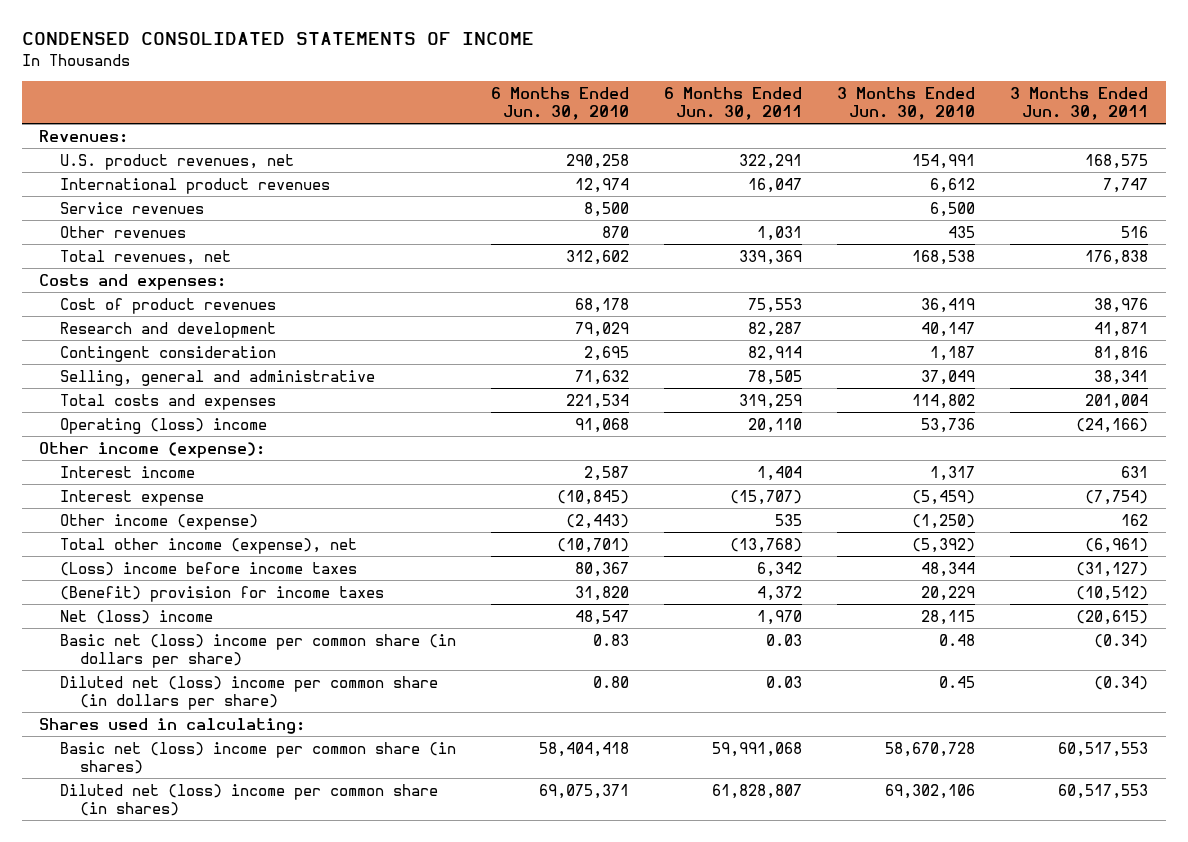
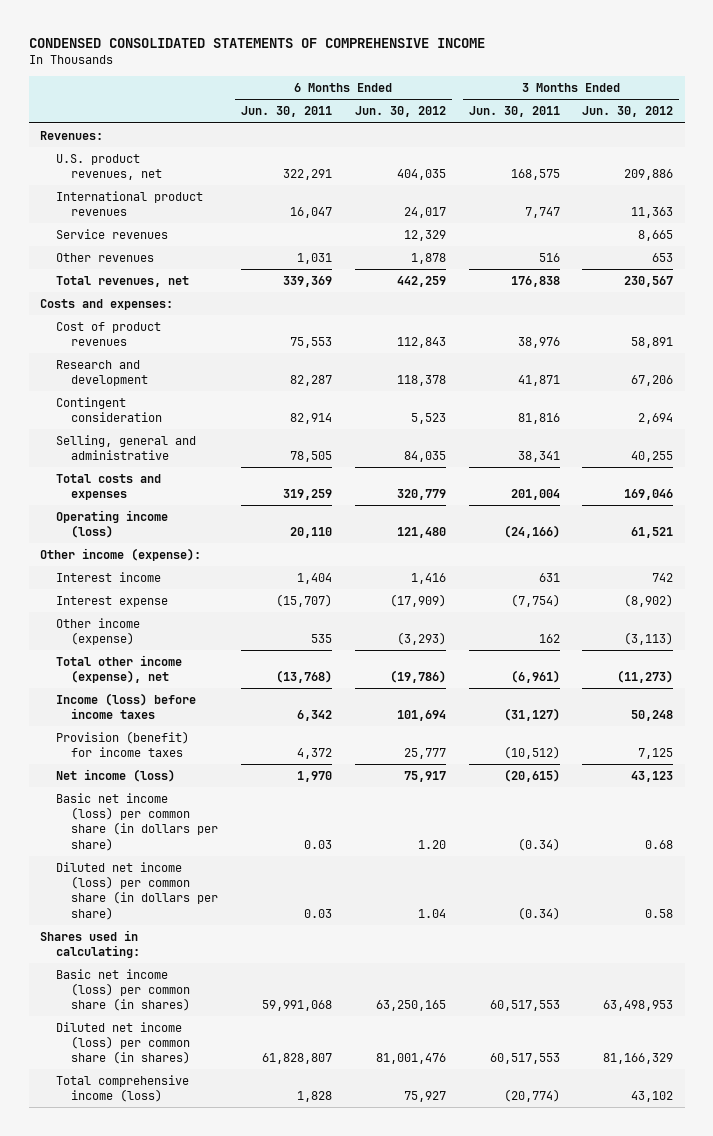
- CONDENSED CONSOLIDATED STATEMENTS OF INCOME
+ CONDENSED CONSOLIDATED STATEMENTS OF COMPREHENSIVE INCOME
- | 6 Months Ended Jun. 30, 2010 | 6 Months Ended Jun. 30, 2011 | 3 Months Ended Jun. 30, 2010 | 3 Months Ended Jun. 30, 2011
+ | 6 Months Ended Jun. 30, 2011 | 6 Months Ended Jun. 30, 2012 | 3 Months Ended Jun. 30, 2011 | 3 Months Ended Jun. 30, 2012
- Operating (loss) income | 91,068 | 20,110 | 53,736 | (24,166)
+ Operating income (loss) | 20,110 | 121,480 | (24,166) | 61,521
- (Loss) income before income taxes | 80,367 | 6,342 | 48,344 | (31,127)
- (Benefit) provision for income taxes | 31,820 | 4,372 | 20,229 | (10,512)
- Net (loss) income | 48,547 | 1,970 | 28,115 | (20,615)
- Basic net (loss) income per common share (in dollars per share) | 0.83 | 0.03 | 0.48 | (0.34)
- Diluted net (loss) income per common share (in dollars per share) | 0.80 | 0.03 | 0.45 | (0.34)
+ Income (loss) before income taxes | 6,342 | 101,694 | (31,127) | 50,248
+ Provision (benefit) for income taxes | 4,372 | 25,777 | (10,512) | 7,125
+ Net income (loss) | 1,970 | 75,917 | (20,615) | 43,123
+ Basic net income (loss) per common share (in dollars per share) | 0.03 | 1.20 | (0.34) | 0.68
+ Diluted net income (loss) per common share (in dollars per share) | 0.03 | 1.04 | (0.34) | 0.58
- Basic net (loss) income per common share (in shares) | 58,404,418 | 59,991,068 | 58,670,728 | 60,517,553
- Diluted net (loss) income per common share (in shares) | 69,075,371 | 61,828,807 | 69,302,106 | 60,517,553
+ Basic net income (loss) per common share (in shares) | 59,991,068 | 63,250,165 | 60,517,553 | 63,498,953
+ Diluted net income (loss) per common share (in shares) | 61,828,807 | 81,001,476 | 60,517,553 | 81,166,329
+ Total comprehensive income (loss) | 1,828 | 75,927 | (20,774) | 43,102

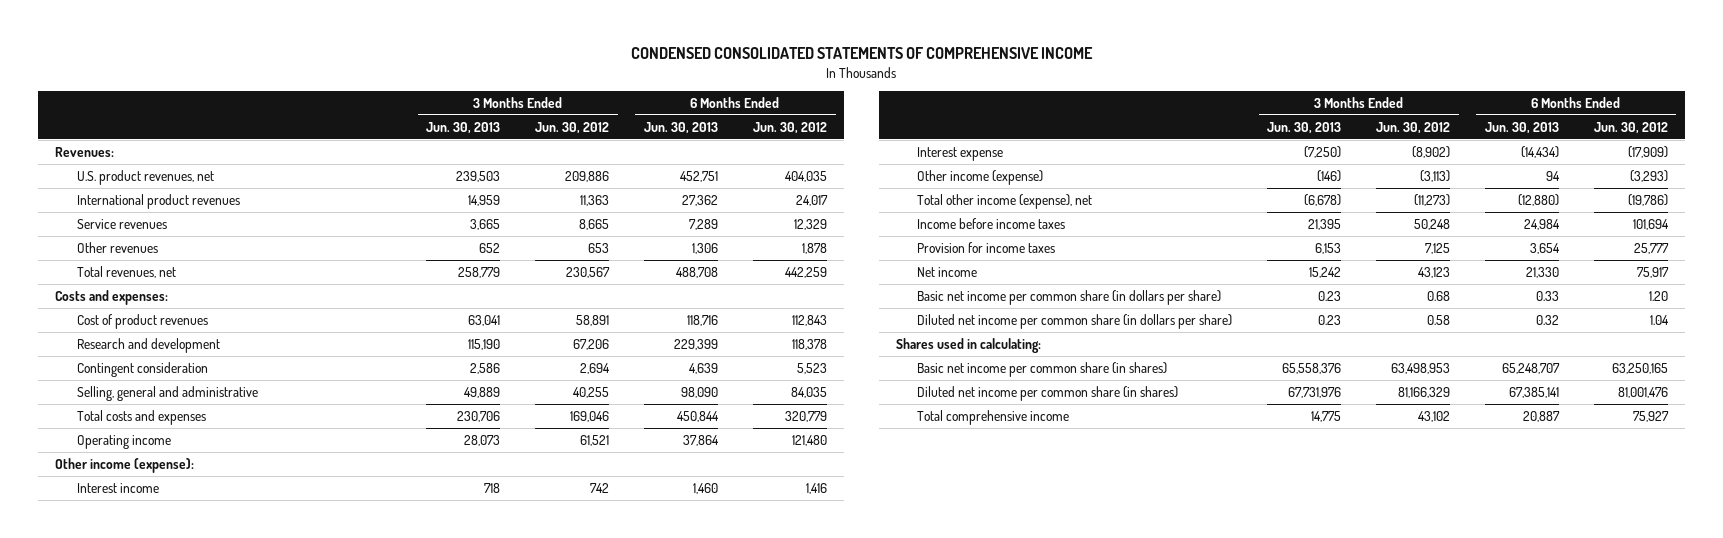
- | 6 Months Ended Jun. 30, 2011 | 6 Months Ended Jun. 30, 2012 | 3 Months Ended Jun. 30, 2011 | 3 Months Ended Jun. 30, 2012
+ | 3 Months Ended Jun. 30, 2013 | 3 Months Ended Jun. 30, 2012 | 6 Months Ended Jun. 30, 2013 | 6 Months Ended Jun. 30, 2012
- Operating income (loss) | 20,110 | 121,480 | (24,166) | 61,521
+ Operating income | 28,073 | 61,521 | 37,864 | 121,480
- Income (loss) before income taxes | 6,342 | 101,694 | (31,127) | 50,248
- Provision (benefit) for income taxes | 4,372 | 25,777 | (10,512) | 7,125
- Net income (loss) | 1,970 | 75,917 | (20,615) | 43,123
- Basic net income (loss) per common share (in dollars per share) | 0.03 | 1.20 | (0.34) | 0.68
- Diluted net income (loss) per common share (in dollars per share) | 0.03 | 1.04 | (0.34) | 0.58
+ Income before income taxes | 21,395 | 50,248 | 24,984 | 101,694
+ Provision for income taxes | 6,153 | 7,125 | 3,654 | 25,777
+ Net income | 15,242 | 43,123 | 21,330 | 75,917
+ Basic net income per common share (in dollars per share) | 0.23 | 0.68 | 0.33 | 1.20
+ Diluted net income per common share (in dollars per share) | 0.23 | 0.58 | 0.32 | 1.04
- Basic net income (loss) per common share (in shares) | 59,991,068 | 63,250,165 | 60,517,553 | 63,498,953
- Diluted net income (loss) per common share (in shares) | 61,828,807 | 81,001,476 | 60,517,553 | 81,166,329
- Total comprehensive income (loss) | 1,828 | 75,927 | (20,774) | 43,102
+ Basic net income per common share (in shares) | 65,558,376 | 63,498,953 | 65,248,707 | 63,250,165
+ Diluted net income per common share (in shares) | 67,731,976 | 81,166,329 | 67,385,141 | 81,001,476
+ Total comprehensive income | 14,775 | 43,102 | 20,887 | 75,927

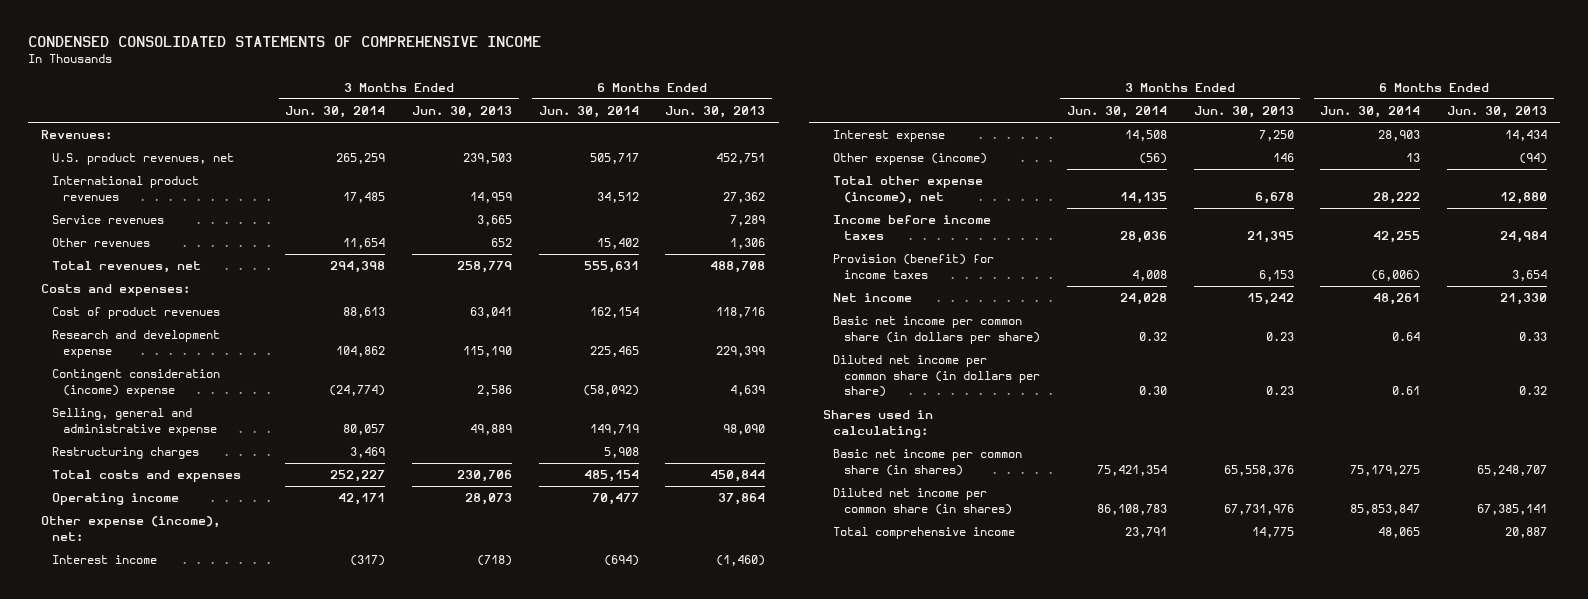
- | 3 Months Ended Jun. 30, 2013 | 3 Months Ended Jun. 30, 2012 | 6 Months Ended Jun. 30, 2013 | 6 Months Ended Jun. 30, 2012
+ | 3 Months Ended Jun. 30, 2014 | 3 Months Ended Jun. 30, 2013 | 6 Months Ended Jun. 30, 2014 | 6 Months Ended Jun. 30, 2013
- Research and development | 115,190 | 67,206 | 229,399 | 118,378
- Contingent consideration | 2,586 | 2,694 | 4,639 | 5,523
- Selling, general and administrative | 49,889 | 40,255 | 98,090 | 84,035
+ Research and development expense | 104,862 | 115,190 | 225,465 | 229,399
+ Contingent consideration (income) expense | (24,774) | 2,586 | (58,092) | 4,639
+ Selling, general and administrative expense | 80,057 | 49,889 | 149,719 | 98,090
+ Restructuring charges | 3,469 | | 5,908 |
- Other income (expense):
- Interest income | 718 | 742 | 1,460 | 1,416
- Interest expense | (7,250) | (8,902) | (14,434) | (17,909)
- Other income (expense) | (146) | (3,113) | 94 | (3,293)
- Total other income (expense), net | (6,678) | (11,273) | (12,880) | (19,786)
+ Other expense (income), net:
+ Interest income | (317) | (718) | (694) | (1,460)
+ Interest expense | 14,508 | 7,250 | 28,903 | 14,434
+ Other expense (income) | (56) | 146 | 13 | (94)
+ Total other expense (income), net | 14,135 | 6,678 | 28,222 | 12,880
- Provision for income taxes | 6,153 | 7,125 | 3,654 | 25,777
+ Provision (benefit) for income taxes | 4,008 | 6,153 | (6,006) | 3,654

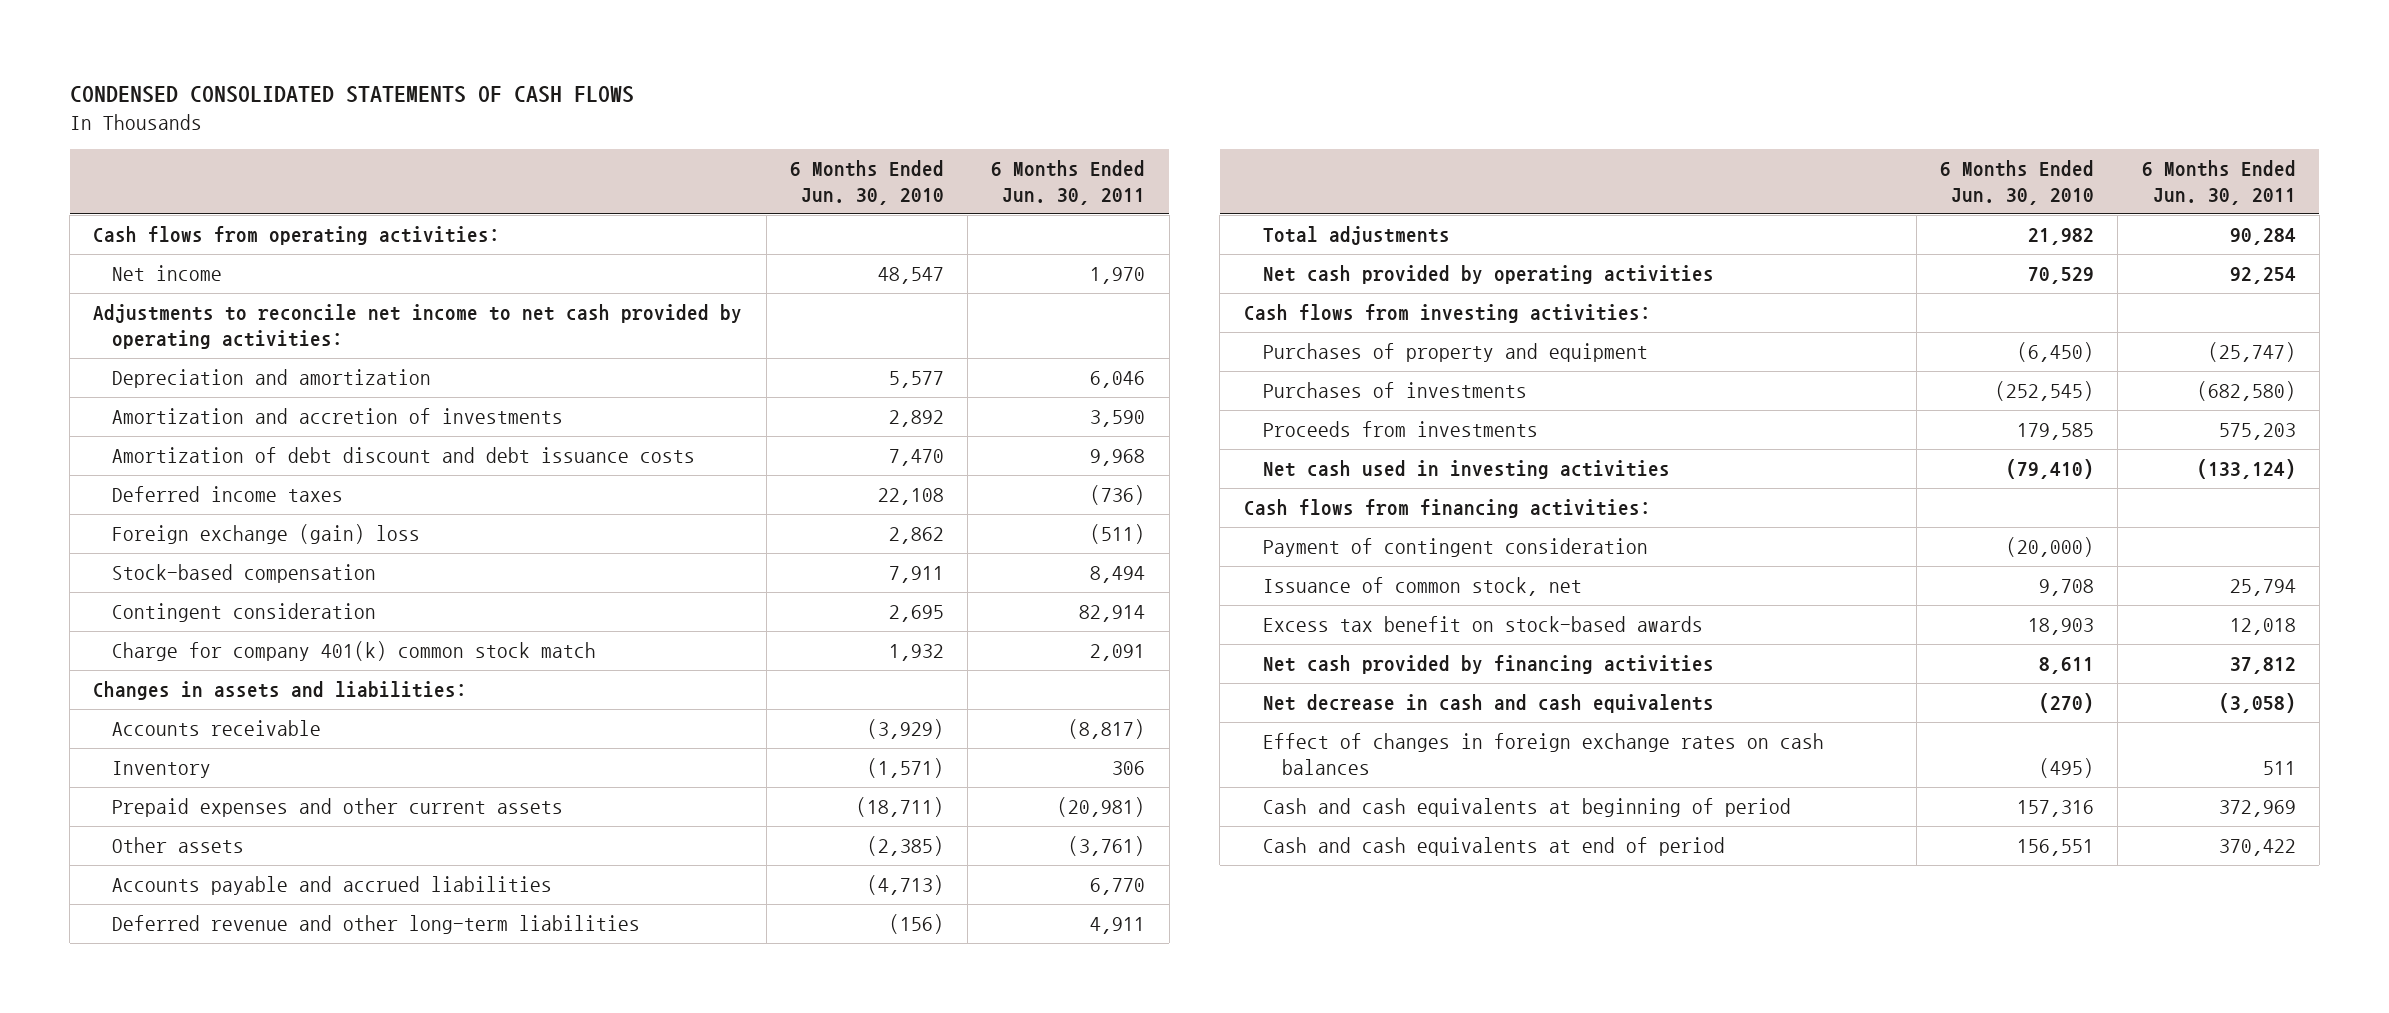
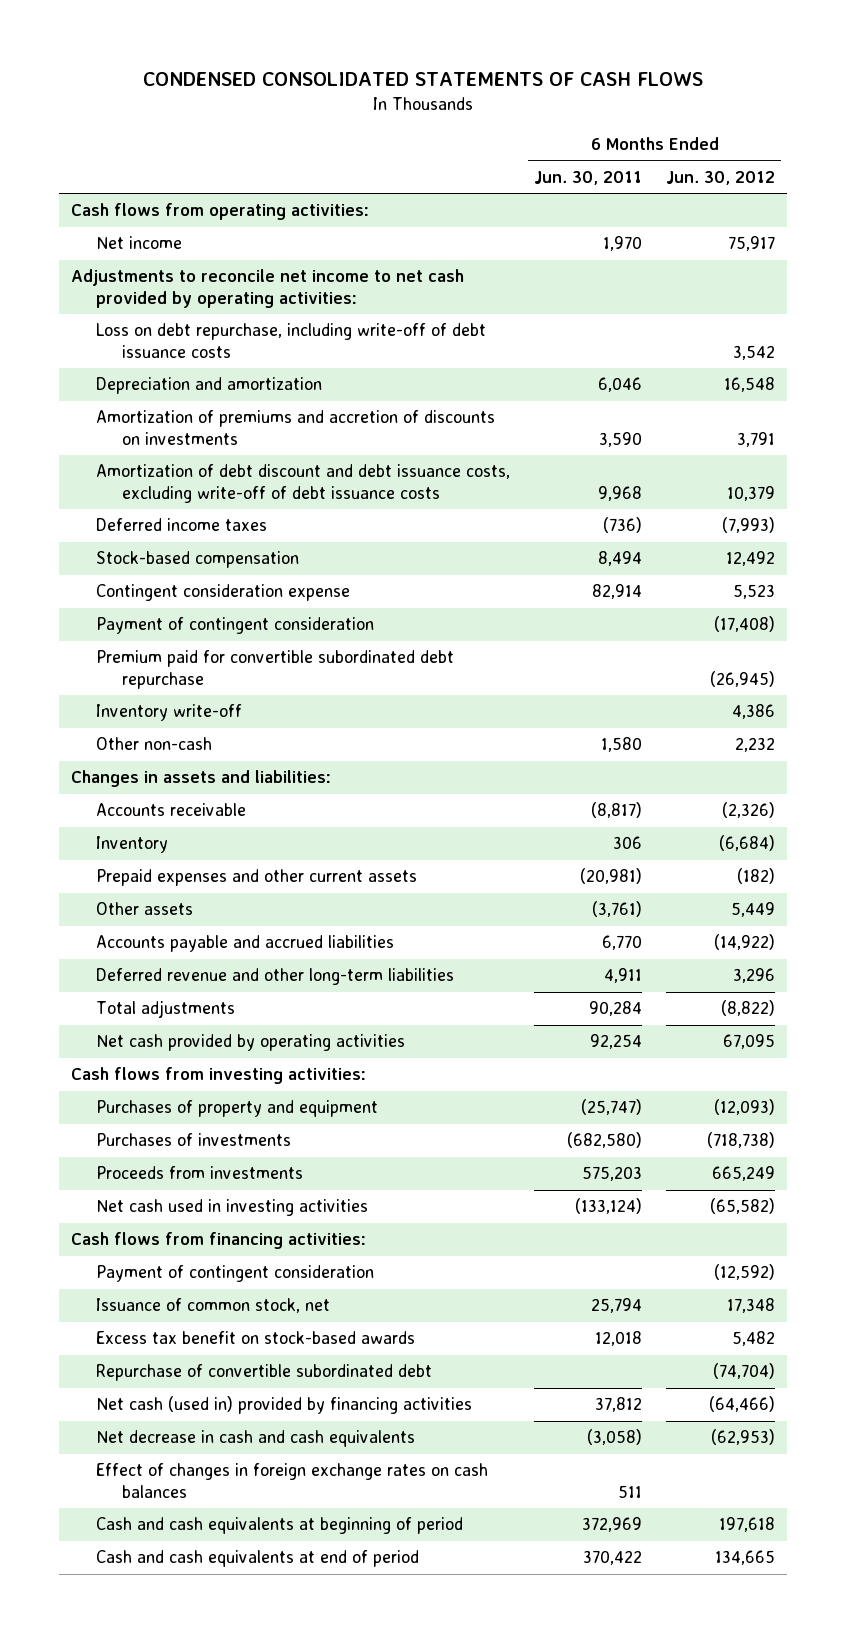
- | 6 Months Ended Jun. 30, 2010 | 6 Months Ended Jun. 30, 2011
+ | 6 Months Ended Jun. 30, 2011 | 6 Months Ended Jun. 30, 2012
+ Loss on debt repurchase, including write-off of debt issuance costs | | 3,542
- Amortization and accretion of investments | 2,892 | 3,590
- Amortization of debt discount and debt issuance costs | 7,470 | 9,968
+ Amortization of premiums and accretion of discounts on investments | 3,590 | 3,791
+ Amortization of debt discount and debt issuance costs, excluding write-off of debt issuance costs | 9,968 | 10,379
- Foreign exchange (gain) loss | 2,862 | (511)
- Contingent consideration | 2,695 | 82,914
- Charge for company 401(k) common stock match | 1,932 | 2,091
+ Contingent consideration expense | 82,914 | 5,523
+ Payment of contingent consideration | | (17,408)
+ Premium paid for convertible subordinated debt repurchase | | (26,945)
+ Inventory write-off | | 4,386
+ Other non-cash | 1,580 | 2,232
- Net cash provided by financing activities | 8,611 | 37,812
+ Repurchase of convertible subordinated debt | | (74,704)
+ Net cash (used in) provided by financing activities | 37,812 | (64,466)

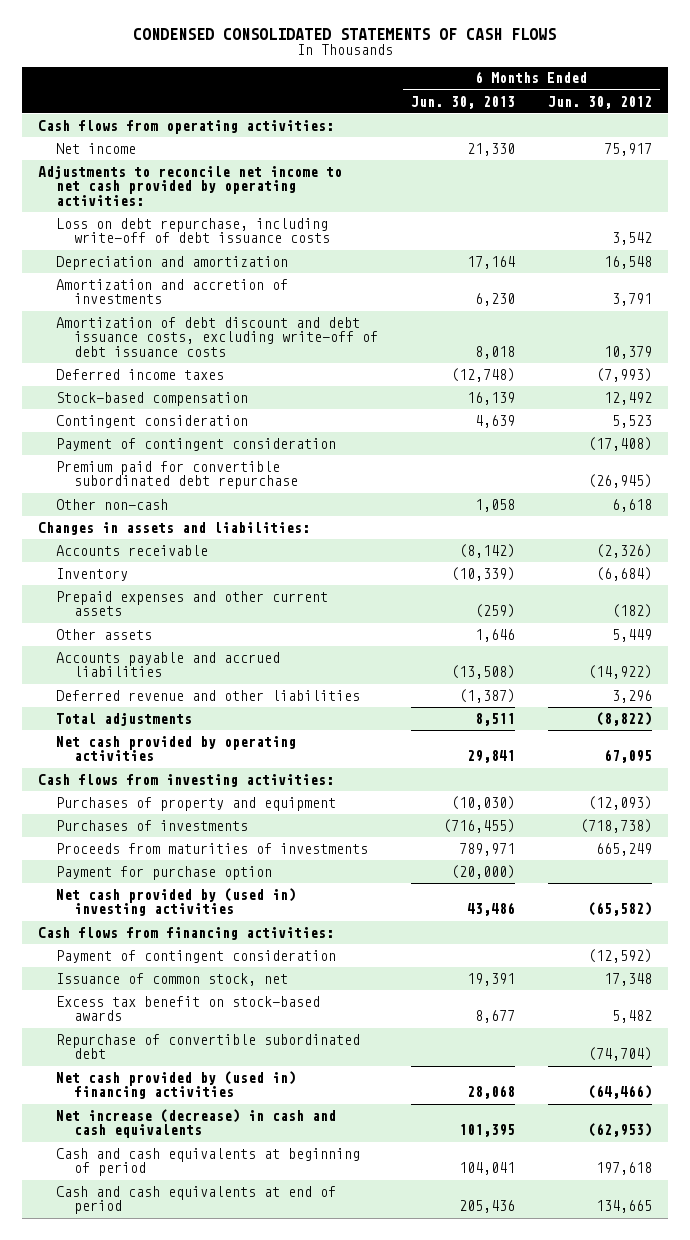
- | 6 Months Ended Jun. 30, 2011 | 6 Months Ended Jun. 30, 2012
+ | 6 Months Ended Jun. 30, 2013 | 6 Months Ended Jun. 30, 2012
- Amortization of premiums and accretion of discounts on investments | 3,590 | 3,791
+ Amortization and accretion of investments | 6,230 | 3,791
- Contingent consideration expense | 82,914 | 5,523
+ Contingent consideration | 4,639 | 5,523
- Inventory write-off | | 4,386
- Other non-cash | 1,580 | 2,232
+ Other non-cash | 1,058 | 6,618
- Deferred revenue and other long-term liabilities | 4,911 | 3,296
+ Deferred revenue and other liabilities | (1,387) | 3,296
- Proceeds from investments | 575,203 | 665,249
- Net cash used in investing activities | (133,124) | (65,582)
+ Proceeds from maturities of investments | 789,971 | 665,249
+ Payment for purchase option | (20,000) |
+ Net cash provided by (used in) investing activities | 43,486 | (65,582)
- Net cash (used in) provided by financing activities | 37,812 | (64,466)
- Net decrease in cash and cash equivalents | (3,058) | (62,953)
- Effect of changes in foreign exchange rates on cash balances | 511 |
+ Net cash provided by (used in) financing activities | 28,068 | (64,466)
+ Net increase (decrease) in cash and cash equivalents | 101,395 | (62,953)

